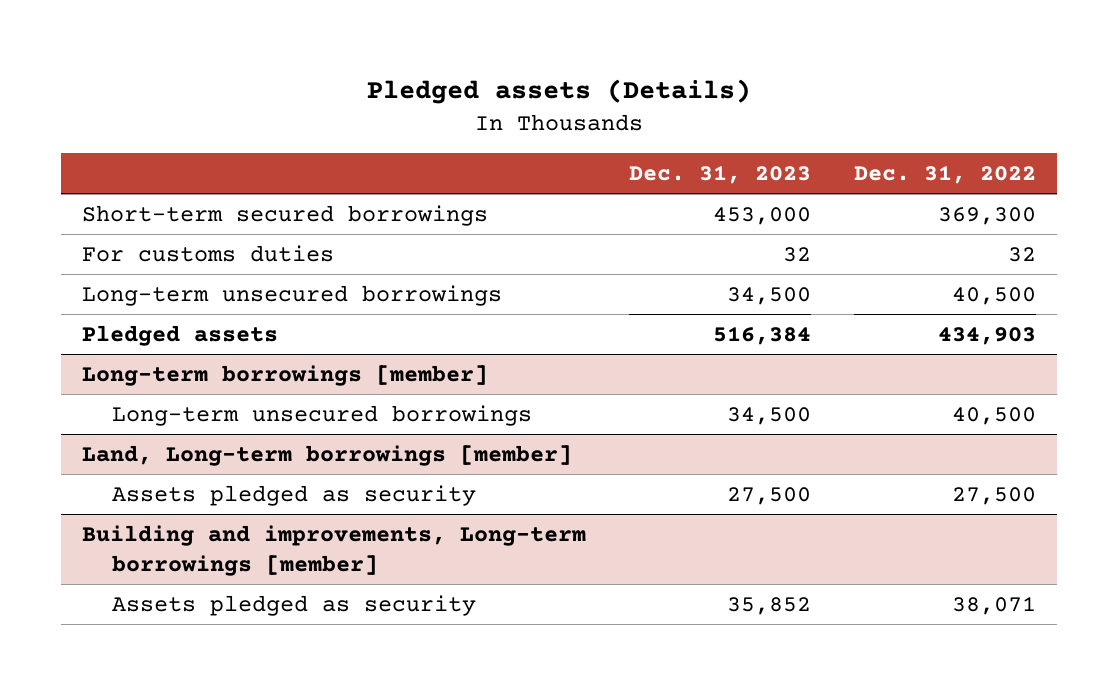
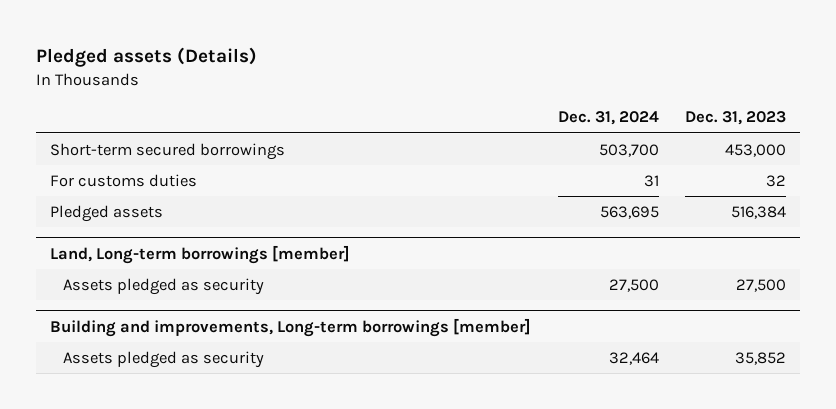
- | Dec. 31, 2023 | Dec. 31, 2022
+ | Dec. 31, 2024 | Dec. 31, 2023
- Long-term unsecured borrowings | 34,500 | 40,500
- Long-term borrowings [member]
- Long-term unsecured borrowings | 34,500 | 40,500

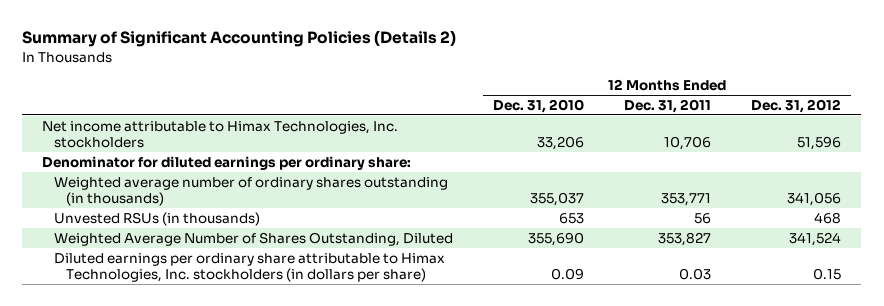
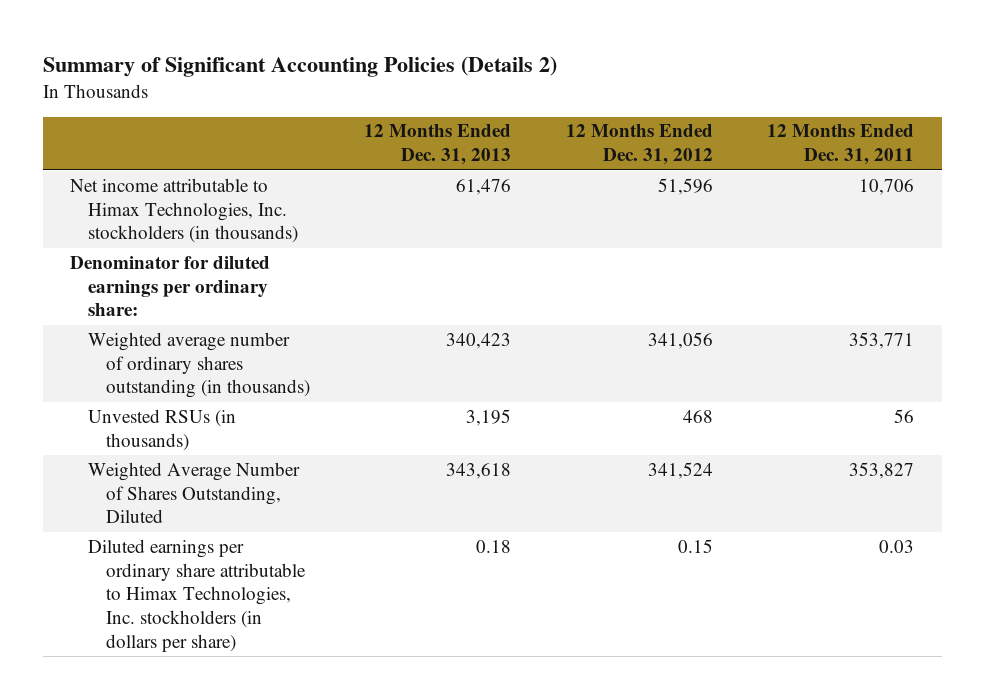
- | 12 Months Ended Dec. 31, 2010 | 12 Months Ended Dec. 31, 2011 | 12 Months Ended Dec. 31, 2012
+ | 12 Months Ended Dec. 31, 2013 | 12 Months Ended Dec. 31, 2012 | 12 Months Ended Dec. 31, 2011
- Net income attributable to Himax Technologies, Inc. stockholders | 33,206 | 10,706 | 51,596
+ Net income attributable to Himax Technologies, Inc. stockholders (in thousands) | 61,476 | 51,596 | 10,706

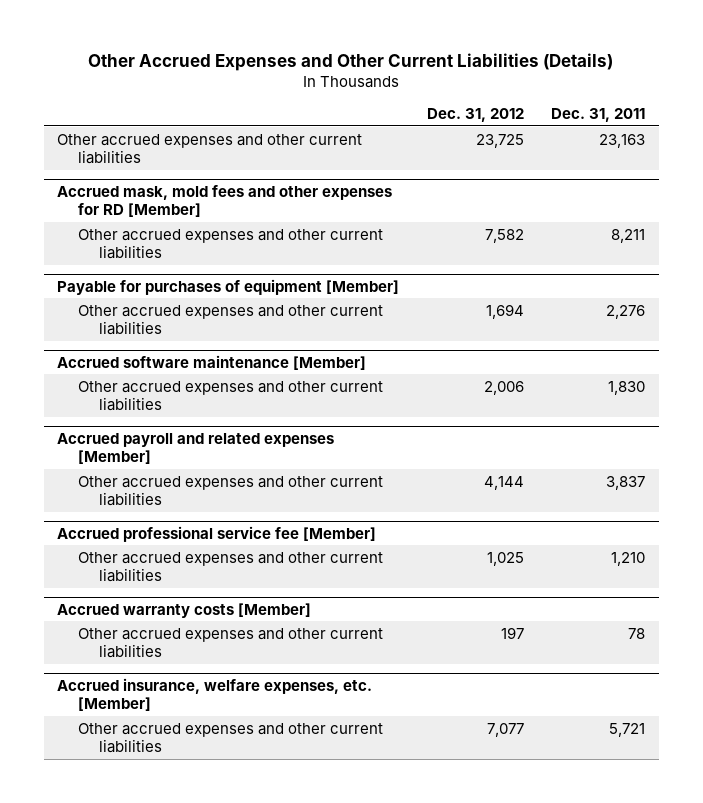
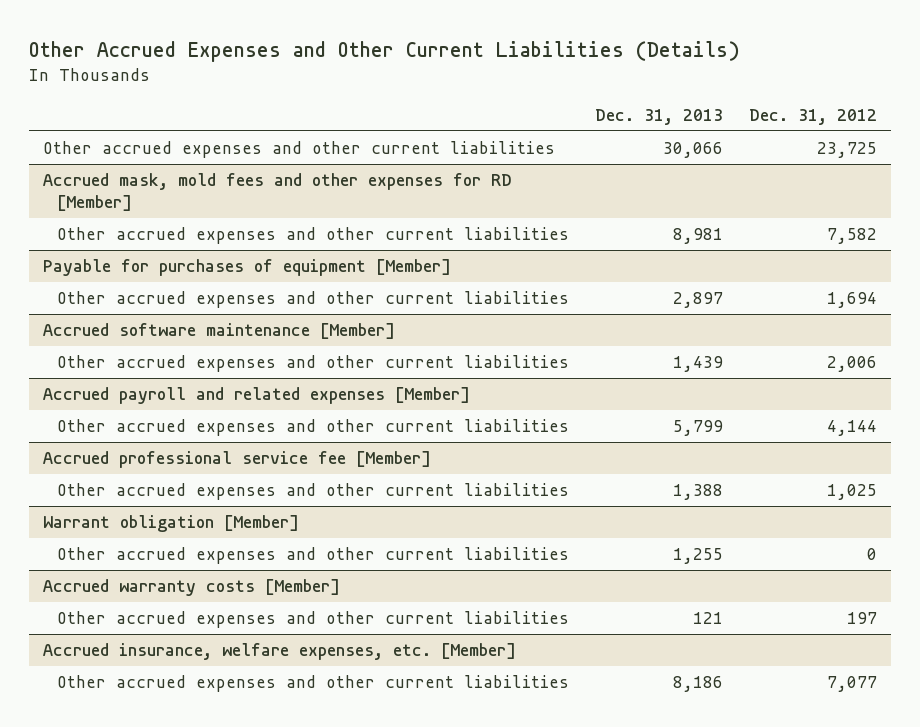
- | Dec. 31, 2012 | Dec. 31, 2011
+ | Dec. 31, 2013 | Dec. 31, 2012
+ Warrant obligation [Member]
+ Other accrued expenses and other current liabilities | 1,255 | 0

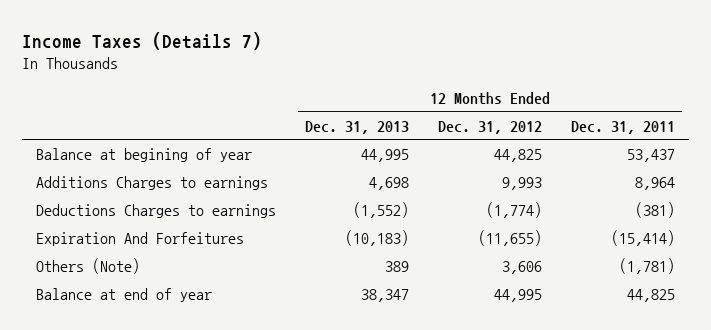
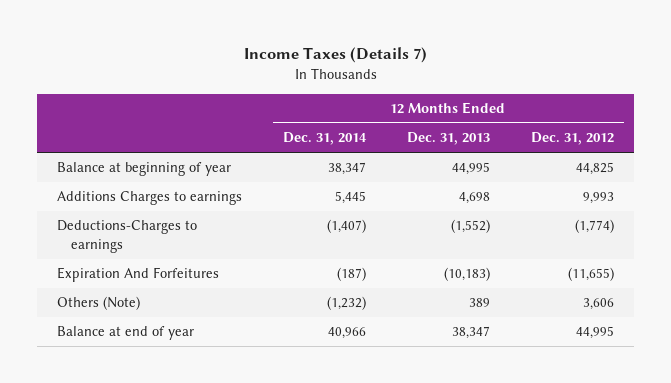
- | 12 Months Ended Dec. 31, 2013 | 12 Months Ended Dec. 31, 2012 | 12 Months Ended Dec. 31, 2011
+ | 12 Months Ended Dec. 31, 2014 | 12 Months Ended Dec. 31, 2013 | 12 Months Ended Dec. 31, 2012
- Balance at begining of year | 44,995 | 44,825 | 53,437
+ Balance at beginning of year | 38,347 | 44,995 | 44,825
- Deductions Charges to earnings | (1,552) | (1,774) | (381)
+ Deductions-Charges to earnings | (1,407) | (1,552) | (1,774)

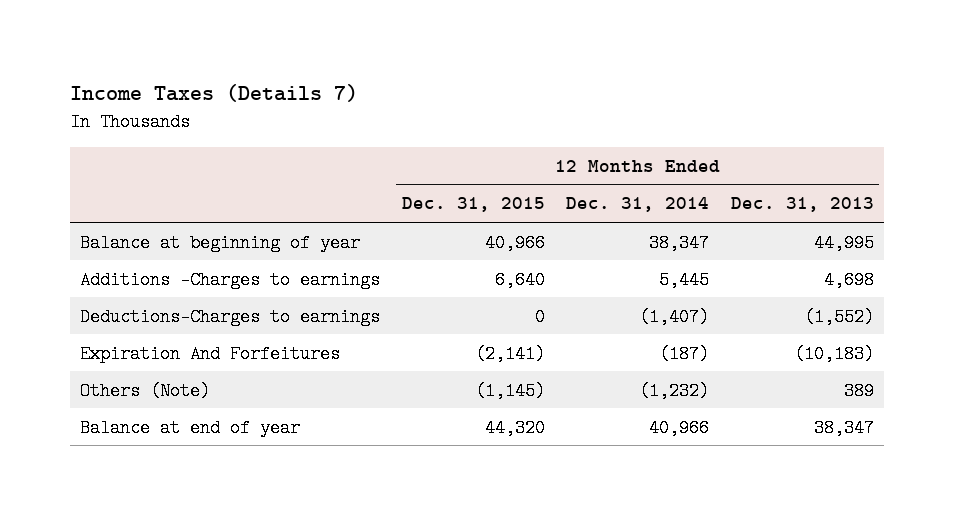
- | 12 Months Ended Dec. 31, 2014 | 12 Months Ended Dec. 31, 2013 | 12 Months Ended Dec. 31, 2012
+ | 12 Months Ended Dec. 31, 2015 | 12 Months Ended Dec. 31, 2014 | 12 Months Ended Dec. 31, 2013
- Additions Charges to earnings | 5,445 | 4,698 | 9,993
+ Additions -Charges to earnings | 6,640 | 5,445 | 4,698

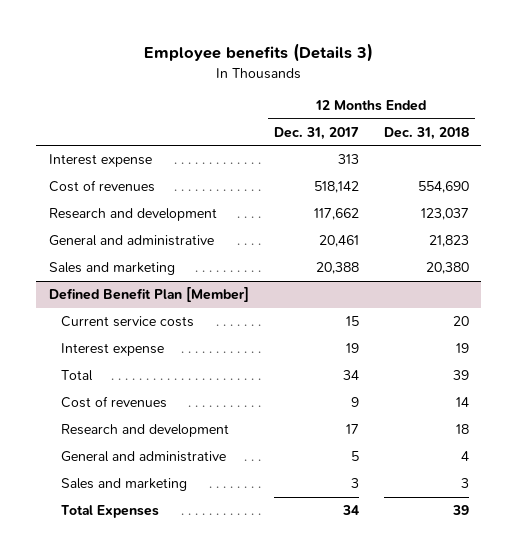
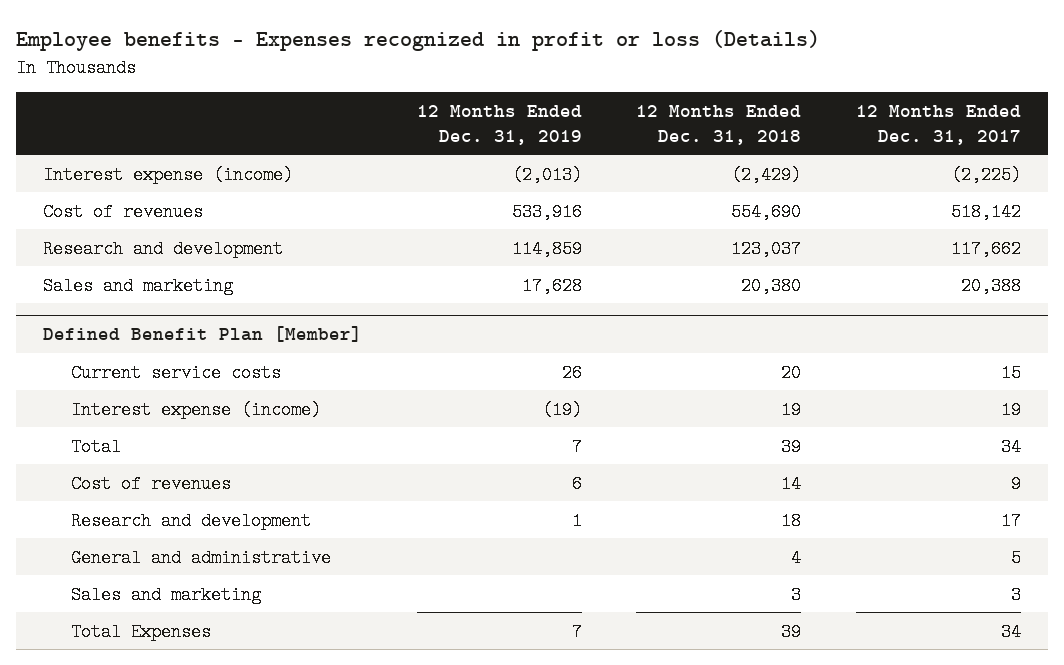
- Employee benefits (Details 3)
+ Employee benefits - Expenses recognized in profit or loss (Details)
- | 12 Months Ended Dec. 31, 2017 | 12 Months Ended Dec. 31, 2018
+ | 12 Months Ended Dec. 31, 2019 | 12 Months Ended Dec. 31, 2018 | 12 Months Ended Dec. 31, 2017
- Interest expense | 313 |
+ Interest expense (income) | (2,013) | (2,429) | (2,225)
- General and administrative | 20,461 | 21,823
@ Defined Benefit Plan [Member]
- Interest expense | 19 | 19
+ Interest expense (income) | (19) | 19 | 19

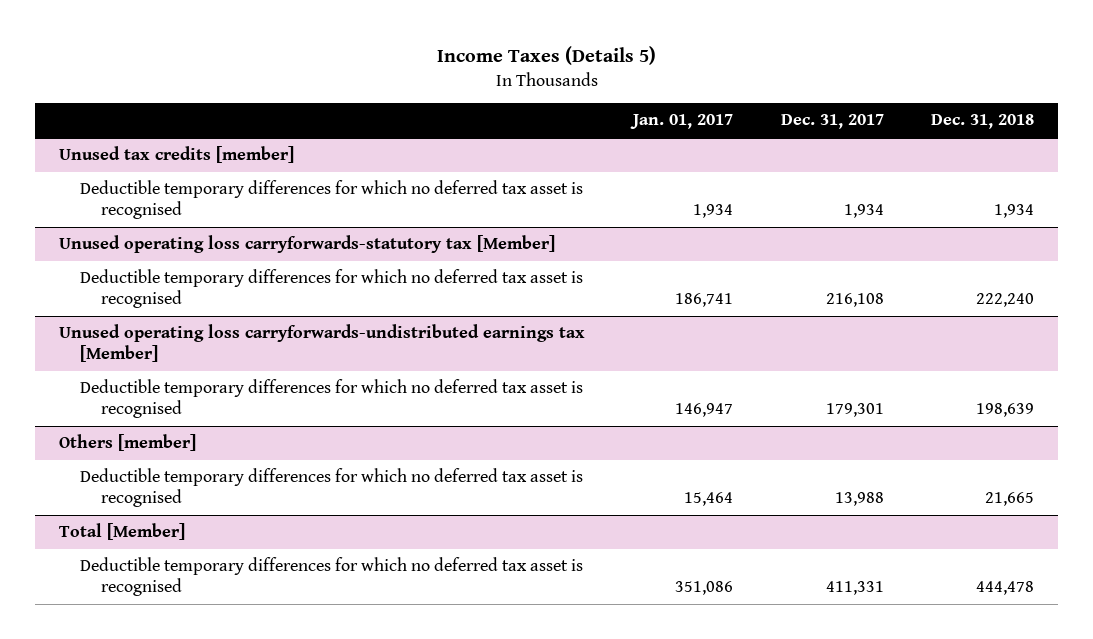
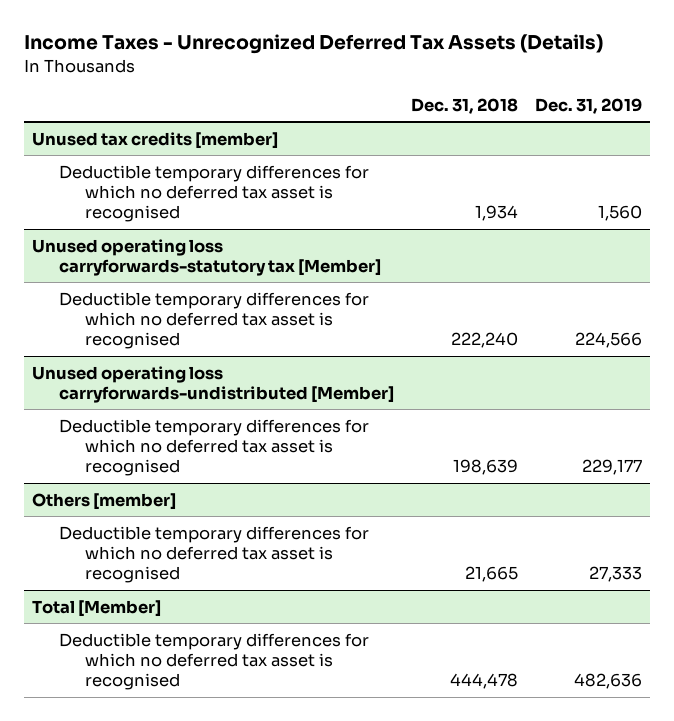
- Income Taxes (Details 5)
+ Income Taxes - Unrecognized Deferred Tax Assets (Details)
- | Jan. 01, 2017 | Dec. 31, 2017 | Dec. 31, 2018
+ | Dec. 31, 2018 | Dec. 31, 2019
- Unused operating loss carryforwards-undistributed earnings tax [Member]
+ Unused operating loss carryforwards-undistributed [Member]

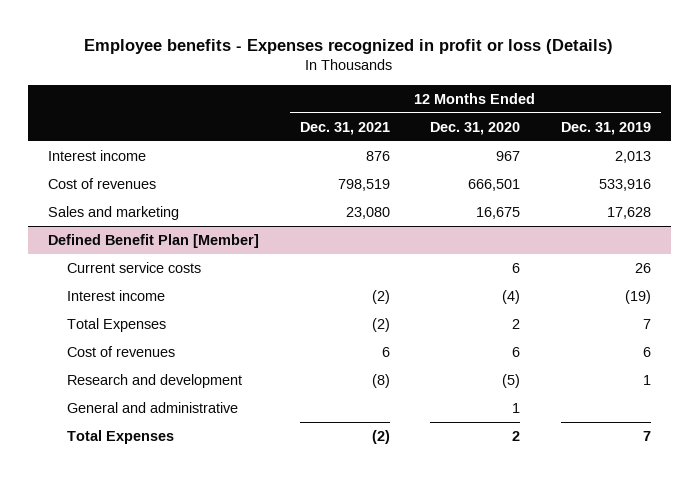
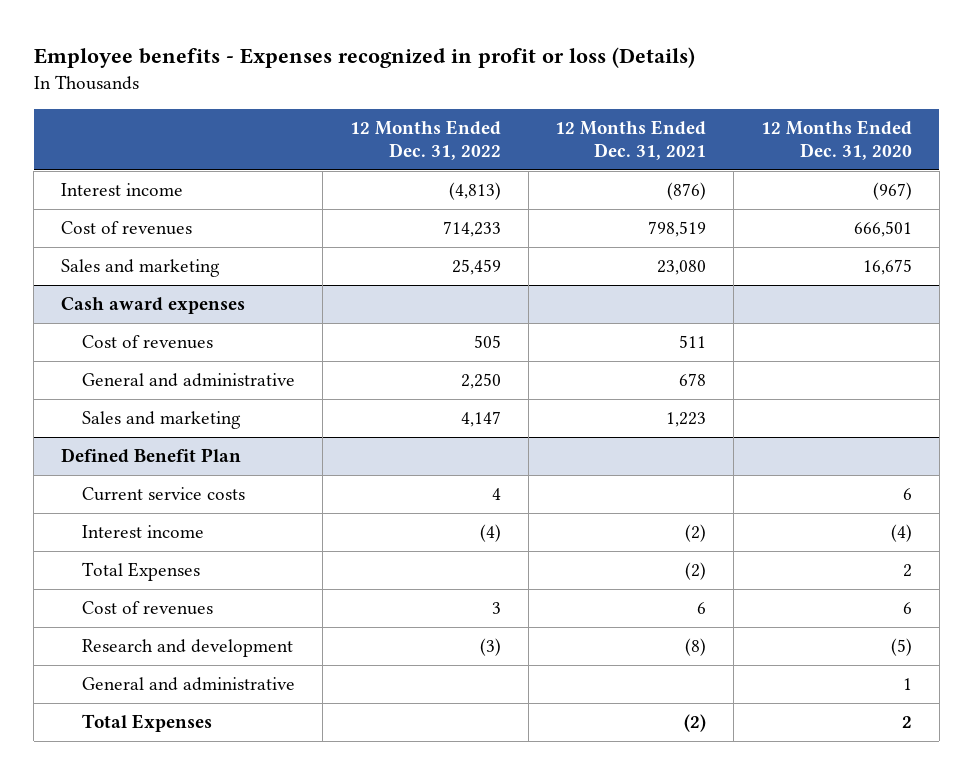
- | 12 Months Ended Dec. 31, 2021 | 12 Months Ended Dec. 31, 2020 | 12 Months Ended Dec. 31, 2019
+ | 12 Months Ended Dec. 31, 2022 | 12 Months Ended Dec. 31, 2021 | 12 Months Ended Dec. 31, 2020
- Interest income | 876 | 967 | 2,013
+ Interest income | (4,813) | (876) | (967)
- Defined Benefit Plan [Member]
+ Cash award expenses
+ Cost of revenues | 505 | 511 |
+ General and administrative | 2,250 | 678 |
+ Sales and marketing | 4,147 | 1,223 |
+ Defined Benefit Plan

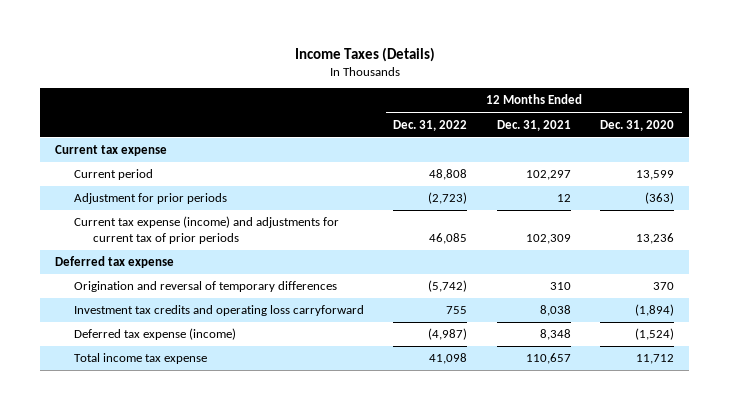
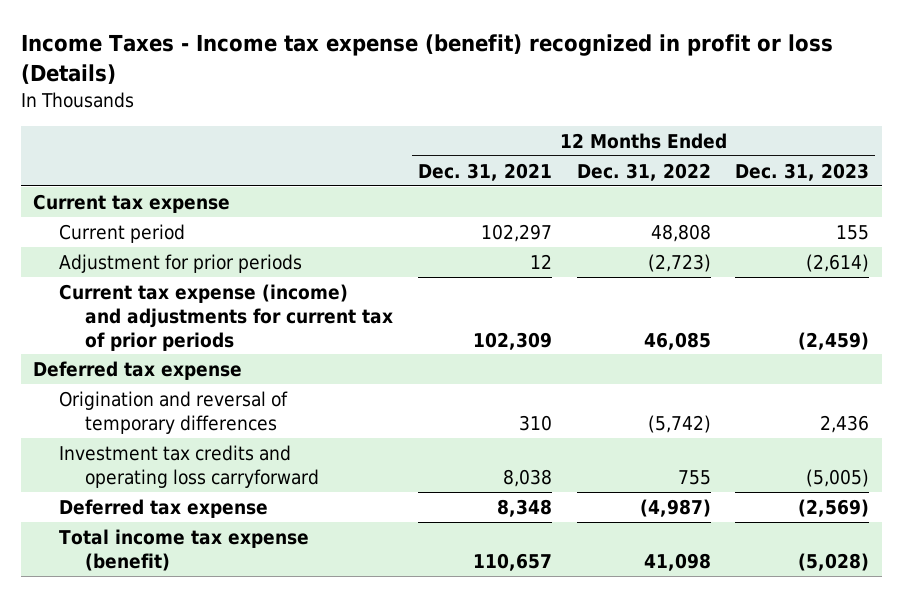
- Income Taxes (Details)
+ Income Taxes - Income tax expense (benefit) recognized in profit or loss (Details)
- | 12 Months Ended Dec. 31, 2022 | 12 Months Ended Dec. 31, 2021 | 12 Months Ended Dec. 31, 2020
+ | 12 Months Ended Dec. 31, 2021 | 12 Months Ended Dec. 31, 2022 | 12 Months Ended Dec. 31, 2023
- Deferred tax expense (income) | (4,987) | 8,348 | (1,524)
- Total income tax expense | 41,098 | 110,657 | 11,712
+ Deferred tax expense | 8,348 | (4,987) | (2,569)
+ Total income tax expense (benefit) | 110,657 | 41,098 | (5,028)

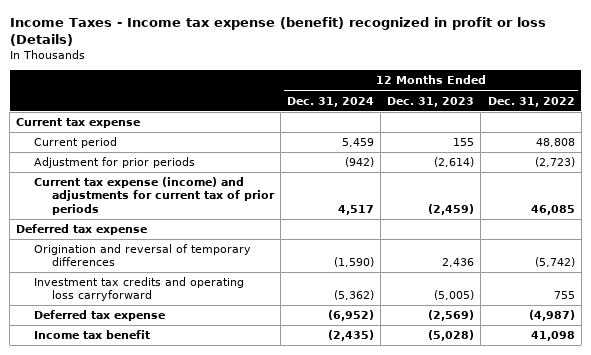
- | 12 Months Ended Dec. 31, 2021 | 12 Months Ended Dec. 31, 2022 | 12 Months Ended Dec. 31, 2023
+ | 12 Months Ended Dec. 31, 2024 | 12 Months Ended Dec. 31, 2023 | 12 Months Ended Dec. 31, 2022
- Total income tax expense (benefit) | 110,657 | 41,098 | (5,028)
+ Income tax benefit | (2,435) | (5,028) | 41,098

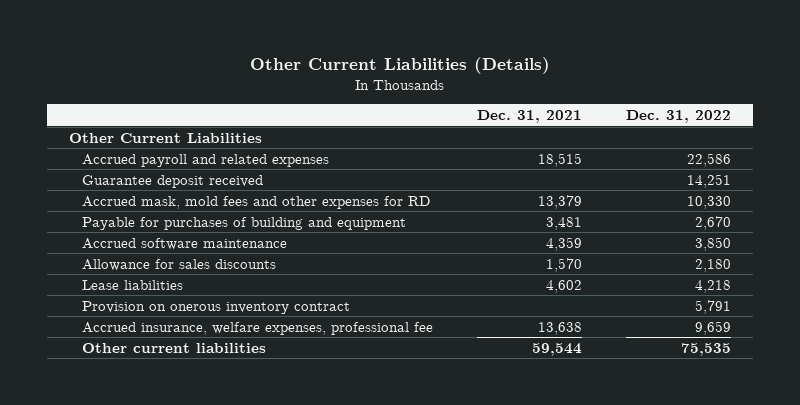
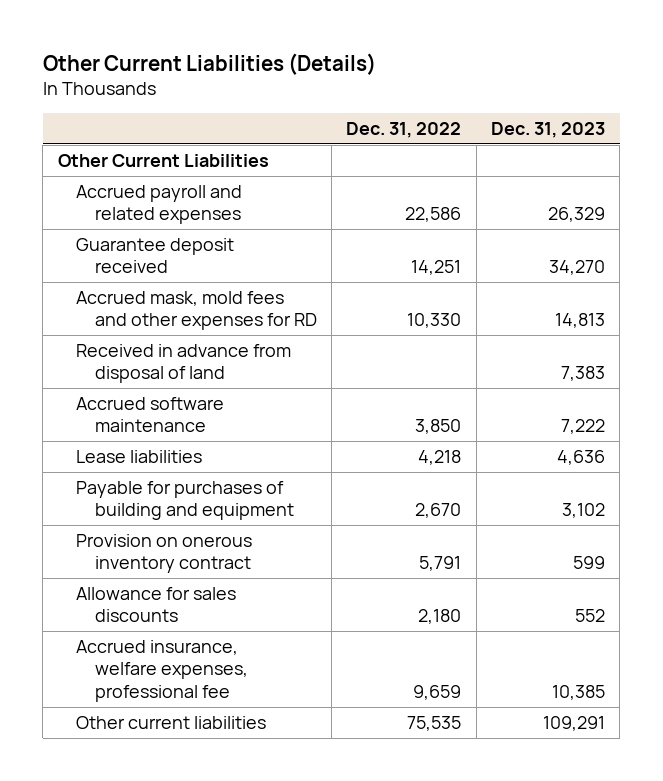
- | Dec. 31, 2021 | Dec. 31, 2022
+ | Dec. 31, 2022 | Dec. 31, 2023
+ Received in advance from disposal of land | | 7,383
moved down: Payable for purchases of building and equipment | 2,670 | 3,102
moved down: Allowance for sales discounts | 2,180 | 552

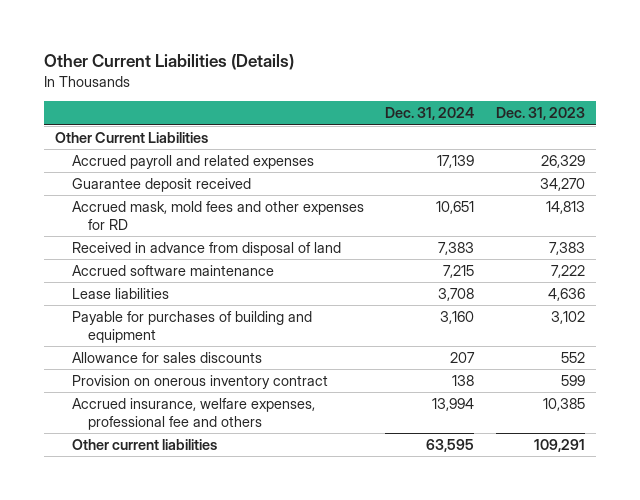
- | Dec. 31, 2022 | Dec. 31, 2023
+ | Dec. 31, 2024 | Dec. 31, 2023
- Accrued insurance, welfare expenses, professional fee | 9,659 | 10,385
moved down: Provision on onerous inventory contract | 138 | 599
+ Accrued insurance, welfare expenses, professional fee and others | 13,994 | 10,385

